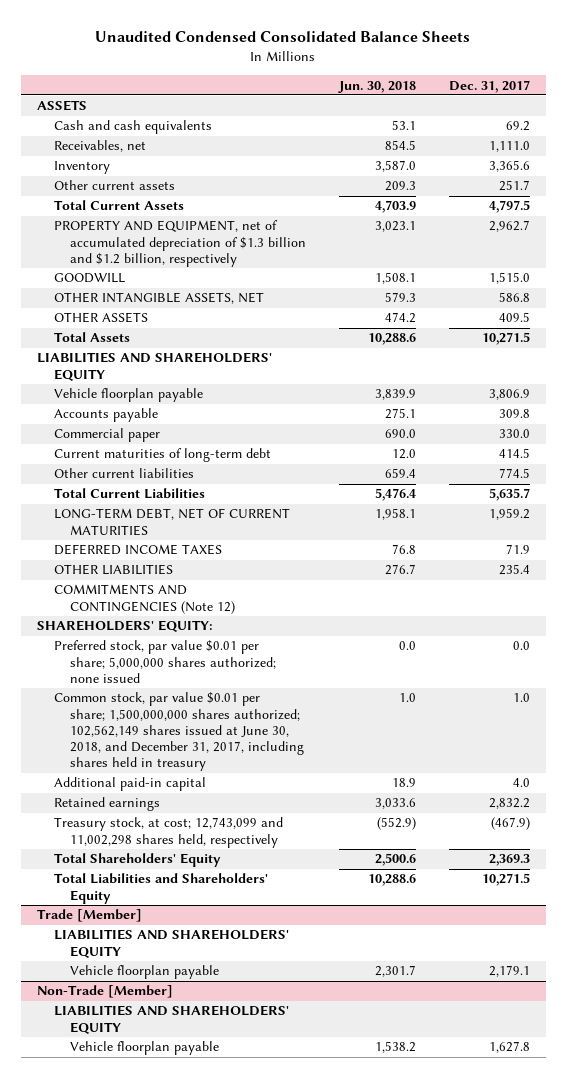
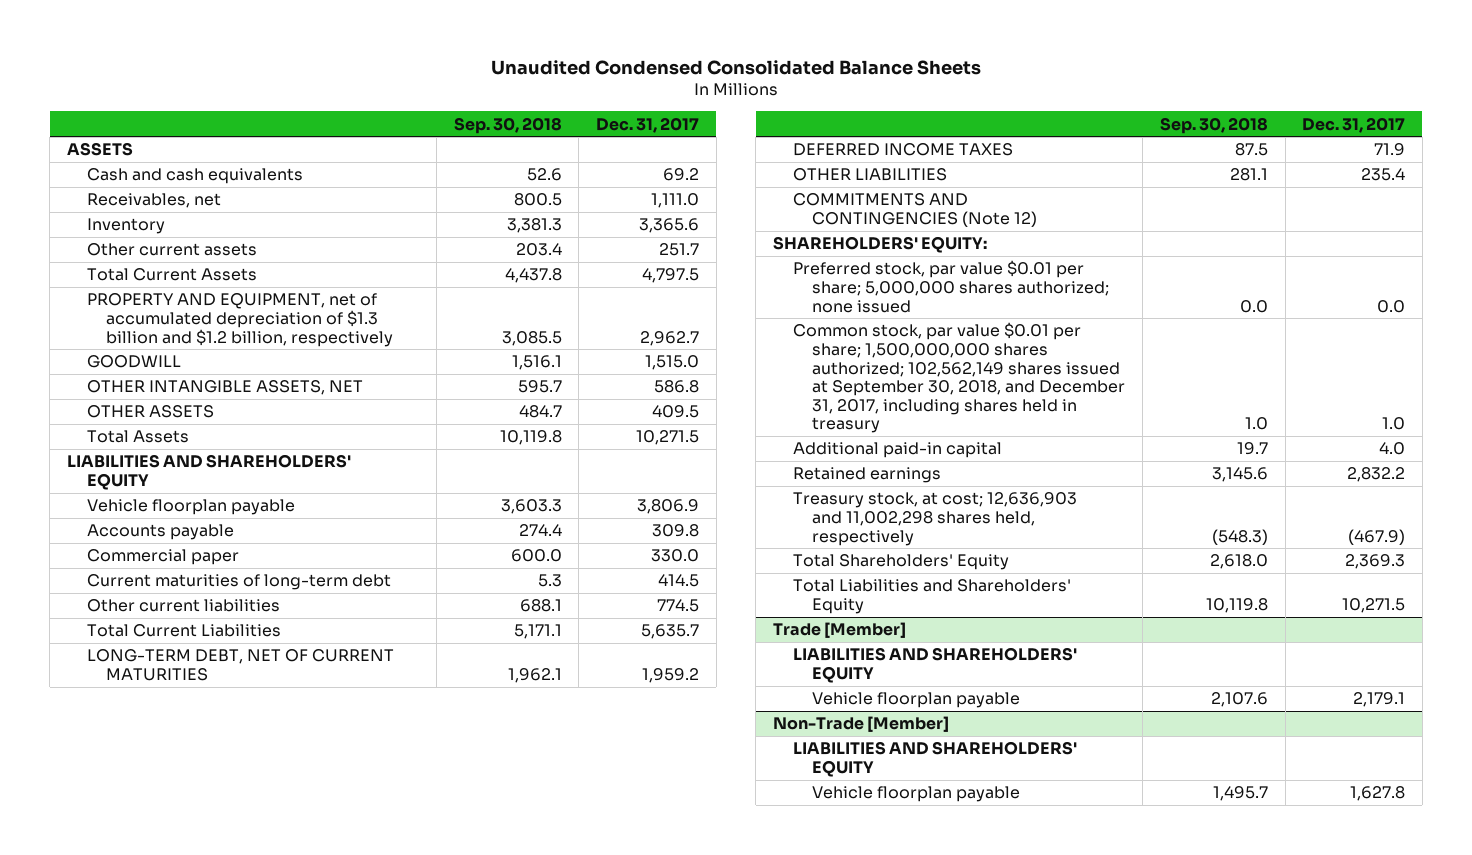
- | Jun. 30, 2018 | Dec. 31, 2017
+ | Sep. 30, 2018 | Dec. 31, 2017
- Common stock, par value $0.01 per share; 1,500,000,000 shares authorized; 102,562,149 shares issued at June 30, 2018, and December 31, 2017, including shares held in treasury | 1.0 | 1.0
+ Common stock, par value $0.01 per share; 1,500,000,000 shares authorized; 102,562,149 shares issued at September 30, 2018, and December 31, 2017, including shares held in treasury | 1.0 | 1.0
- Treasury stock, at cost; 12,743,099 and 11,002,298 shares held, respectively | (552.9) | (467.9)
+ Treasury stock, at cost; 12,636,903 and 11,002,298 shares held, respectively | (548.3) | (467.9)

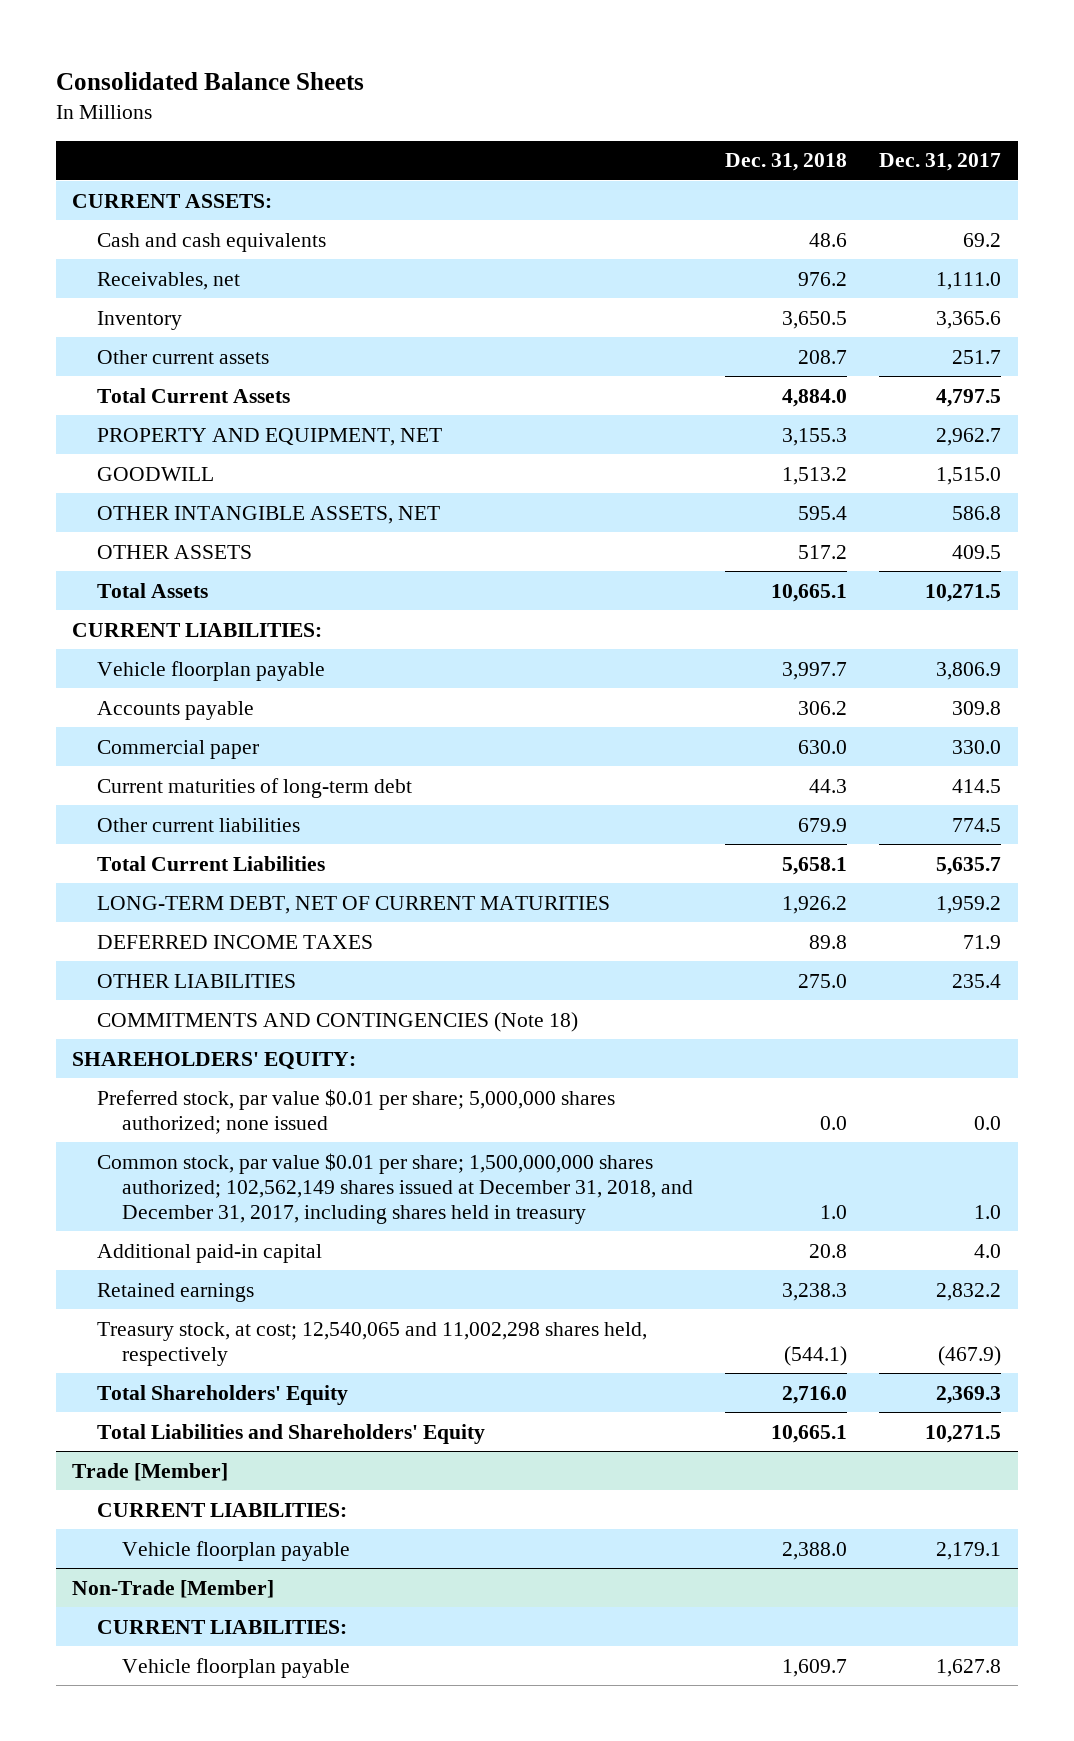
- Unaudited Condensed Consolidated Balance Sheets
+ Consolidated Balance Sheets
- | Sep. 30, 2018 | Dec. 31, 2017
+ | Dec. 31, 2018 | Dec. 31, 2017
- ASSETS
+ CURRENT ASSETS:
- PROPERTY AND EQUIPMENT, net of accumulated depreciation of $1.3 billion and $1.2 billion, respectively | 3,085.5 | 2,962.7
+ PROPERTY AND EQUIPMENT, NET | 3,155.3 | 2,962.7
- LIABILITIES AND SHAREHOLDERS' EQUITY
+ CURRENT LIABILITIES:
- COMMITMENTS AND CONTINGENCIES (Note 12)
+ COMMITMENTS AND CONTINGENCIES (Note 18)
- Common stock, par value $0.01 per share; 1,500,000,000 shares authorized; 102,562,149 shares issued at September 30, 2018, and December 31, 2017, including shares held in treasury | 1.0 | 1.0
+ Common stock, par value $0.01 per share; 1,500,000,000 shares authorized; 102,562,149 shares issued at December 31, 2018, and December 31, 2017, including shares held in treasury | 1.0 | 1.0
- Treasury stock, at cost; 12,636,903 and 11,002,298 shares held, respectively | (548.3) | (467.9)
+ Treasury stock, at cost; 12,540,065 and 11,002,298 shares held, respectively | (544.1) | (467.9)
@ Trade [Member]
- LIABILITIES AND SHAREHOLDERS' EQUITY
+ CURRENT LIABILITIES:
@ Non-Trade [Member]
- LIABILITIES AND SHAREHOLDERS' EQUITY
+ CURRENT LIABILITIES:

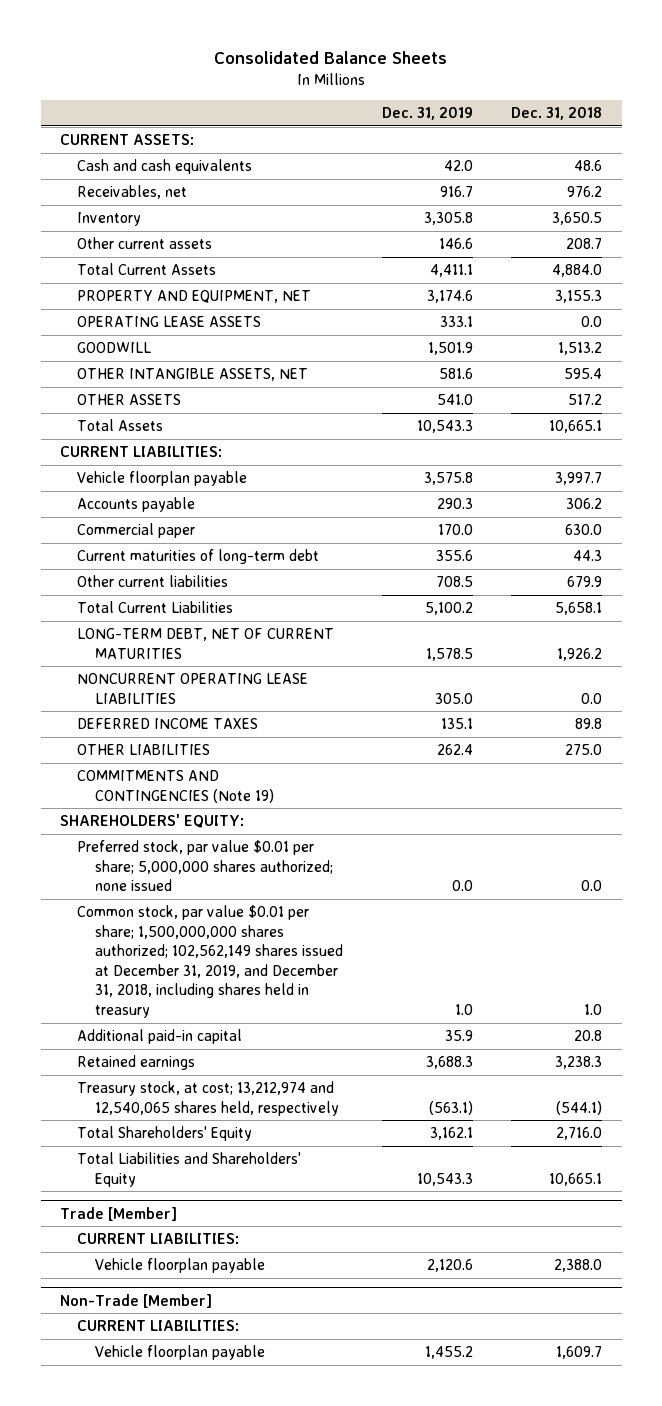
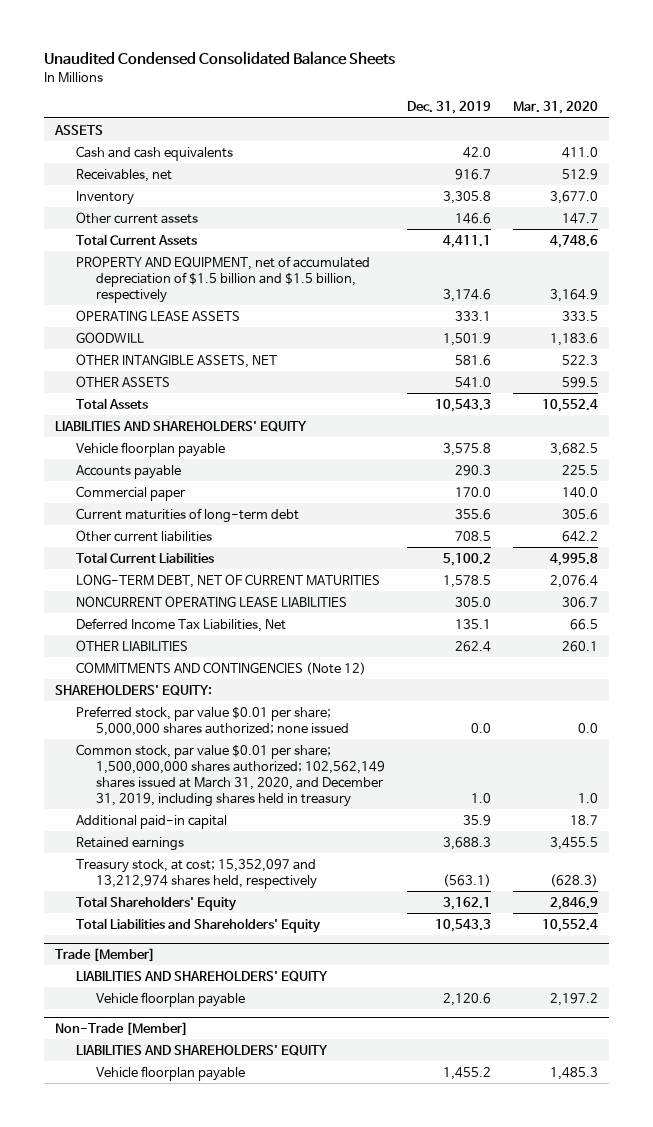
- Consolidated Balance Sheets
+ Unaudited Condensed Consolidated Balance Sheets
- | Dec. 31, 2019 | Dec. 31, 2018
+ | Dec. 31, 2019 | Mar. 31, 2020
- CURRENT ASSETS:
+ ASSETS
- PROPERTY AND EQUIPMENT, NET | 3,174.6 | 3,155.3
+ PROPERTY AND EQUIPMENT, net of accumulated depreciation of $1.5 billion and $1.5 billion, respectively | 3,174.6 | 3,164.9
- CURRENT LIABILITIES:
+ LIABILITIES AND SHAREHOLDERS' EQUITY
- DEFERRED INCOME TAXES | 135.1 | 89.8
+ Deferred Income Tax Liabilities, Net | 135.1 | 66.5
- COMMITMENTS AND CONTINGENCIES (Note 19)
+ COMMITMENTS AND CONTINGENCIES (Note 12)
- Common stock, par value $0.01 per share; 1,500,000,000 shares authorized; 102,562,149 shares issued at December 31, 2019, and December 31, 2018, including shares held in treasury | 1.0 | 1.0
+ Common stock, par value $0.01 per share; 1,500,000,000 shares authorized; 102,562,149 shares issued at March 31, 2020, and December 31, 2019, including shares held in treasury | 1.0 | 1.0
- Treasury stock, at cost; 13,212,974 and 12,540,065 shares held, respectively | (563.1) | (544.1)
+ Treasury stock, at cost; 15,352,097 and 13,212,974 shares held, respectively | (563.1) | (628.3)
@ Trade [Member]
- CURRENT LIABILITIES:
+ LIABILITIES AND SHAREHOLDERS' EQUITY
@ Non-Trade [Member]
- CURRENT LIABILITIES:
+ LIABILITIES AND SHAREHOLDERS' EQUITY

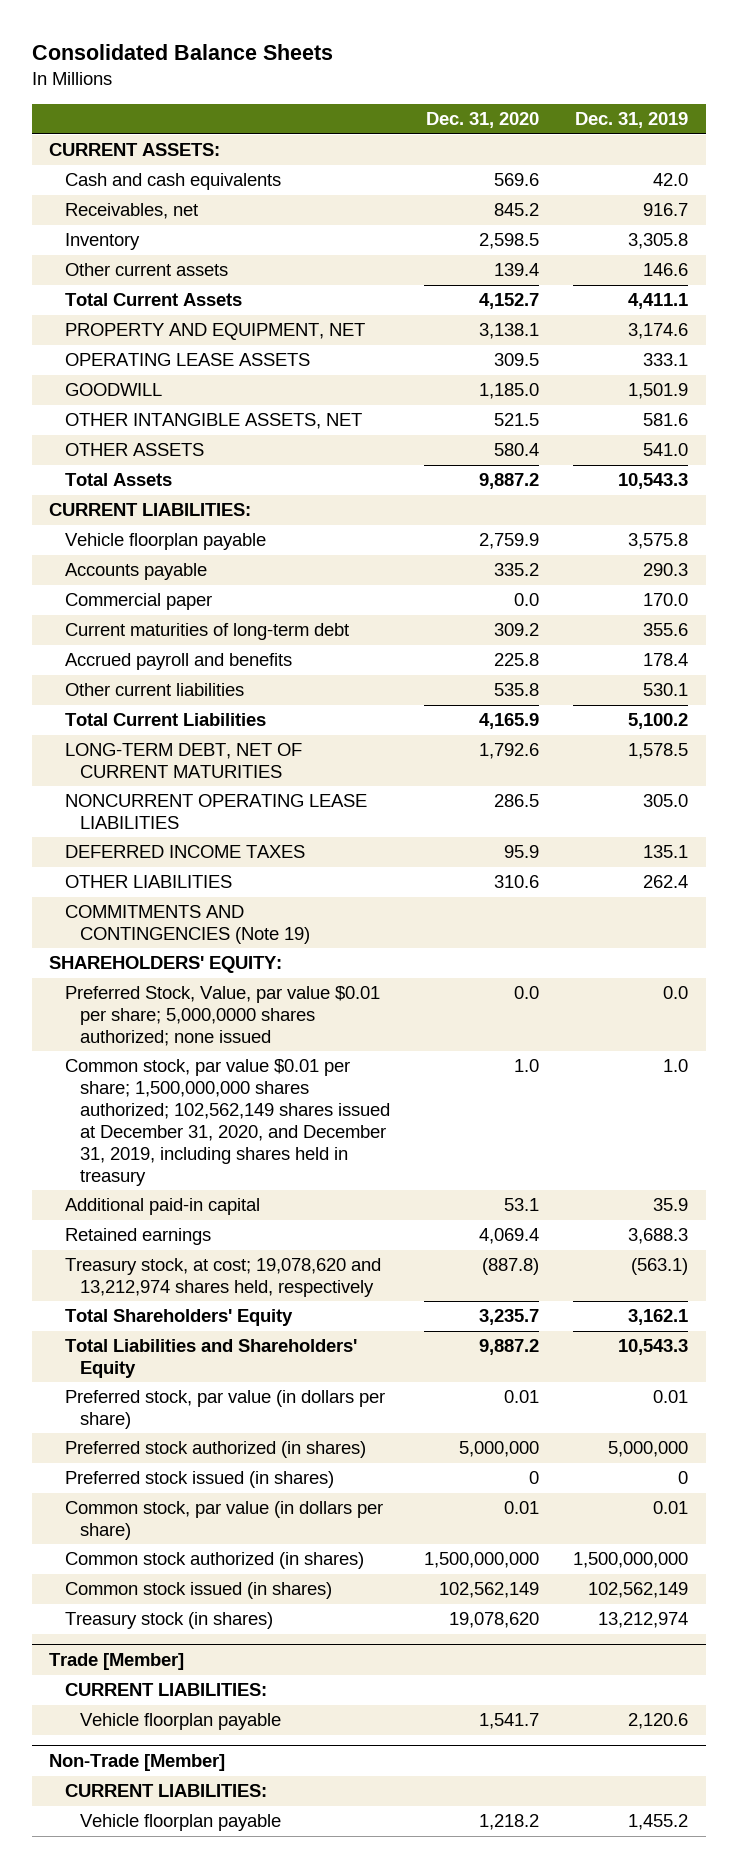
- Unaudited Condensed Consolidated Balance Sheets
+ Consolidated Balance Sheets
- | Dec. 31, 2019 | Mar. 31, 2020
+ | Dec. 31, 2020 | Dec. 31, 2019
- ASSETS
+ CURRENT ASSETS:
- PROPERTY AND EQUIPMENT, net of accumulated depreciation of $1.5 billion and $1.5 billion, respectively | 3,174.6 | 3,164.9
+ PROPERTY AND EQUIPMENT, NET | 3,138.1 | 3,174.6
- LIABILITIES AND SHAREHOLDERS' EQUITY
+ CURRENT LIABILITIES:
- Other current liabilities | 708.5 | 642.2
+ Accrued payroll and benefits | 225.8 | 178.4
+ Other current liabilities | 535.8 | 530.1
- Deferred Income Tax Liabilities, Net | 135.1 | 66.5
+ DEFERRED INCOME TAXES | 95.9 | 135.1
- COMMITMENTS AND CONTINGENCIES (Note 12)
+ COMMITMENTS AND CONTINGENCIES (Note 19)
- Preferred stock, par value $0.01 per share; 5,000,000 shares authorized; none issued | 0.0 | 0.0
- Common stock, par value $0.01 per share; 1,500,000,000 shares authorized; 102,562,149 shares issued at March 31, 2020, and December 31, 2019, including shares held in treasury | 1.0 | 1.0
+ Preferred Stock, Value, par value $0.01 per share; 5,000,0000 shares authorized; none issued | 0.0 | 0.0
+ Common stock, par value $0.01 per share; 1,500,000,000 shares authorized; 102,562,149 shares issued at December 31, 2020, and December 31, 2019, including shares held in treasury | 1.0 | 1.0
- Treasury stock, at cost; 15,352,097 and 13,212,974 shares held, respectively | (563.1) | (628.3)
+ Treasury stock, at cost; 19,078,620 and 13,212,974 shares held, respectively | (887.8) | (563.1)
+ Preferred stock, par value (in dollars per share) | 0.01 | 0.01
+ Preferred stock authorized (in shares) | 5,000,000 | 5,000,000
+ Preferred stock issued (in shares) | 0 | 0
+ Common stock, par value (in dollars per share) | 0.01 | 0.01
+ Common stock authorized (in shares) | 1,500,000,000 | 1,500,000,000
+ Common stock issued (in shares) | 102,562,149 | 102,562,149
+ Treasury stock (in shares) | 19,078,620 | 13,212,974
@ Trade [Member]
- LIABILITIES AND SHAREHOLDERS' EQUITY
+ CURRENT LIABILITIES:
@ Non-Trade [Member]
- LIABILITIES AND SHAREHOLDERS' EQUITY
+ CURRENT LIABILITIES:

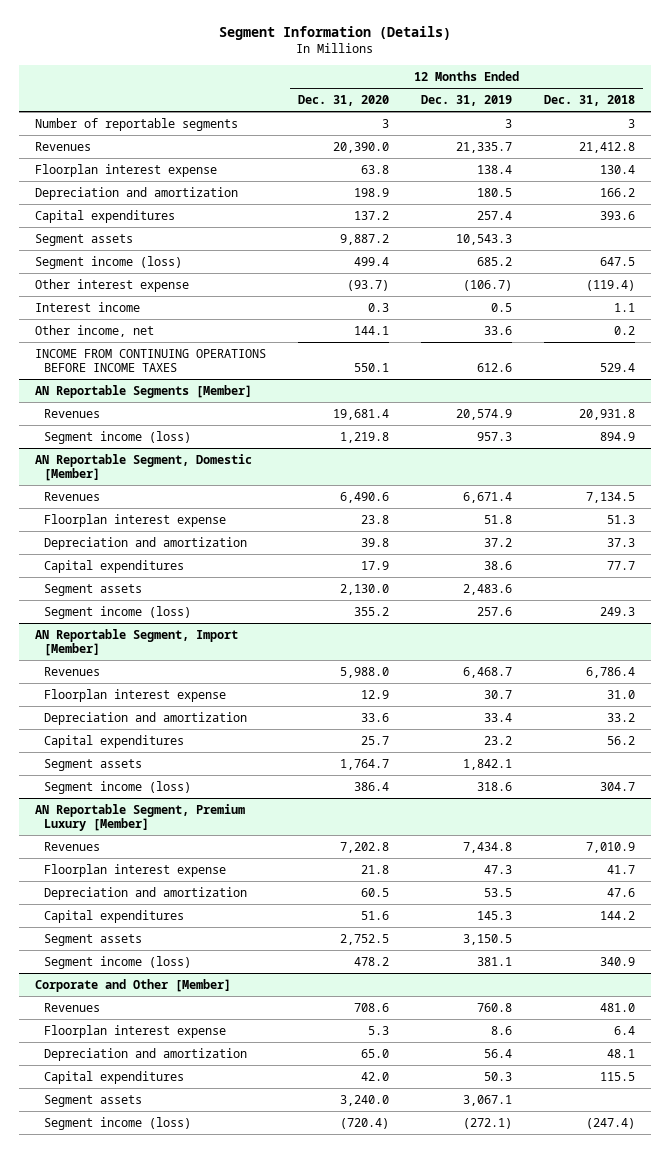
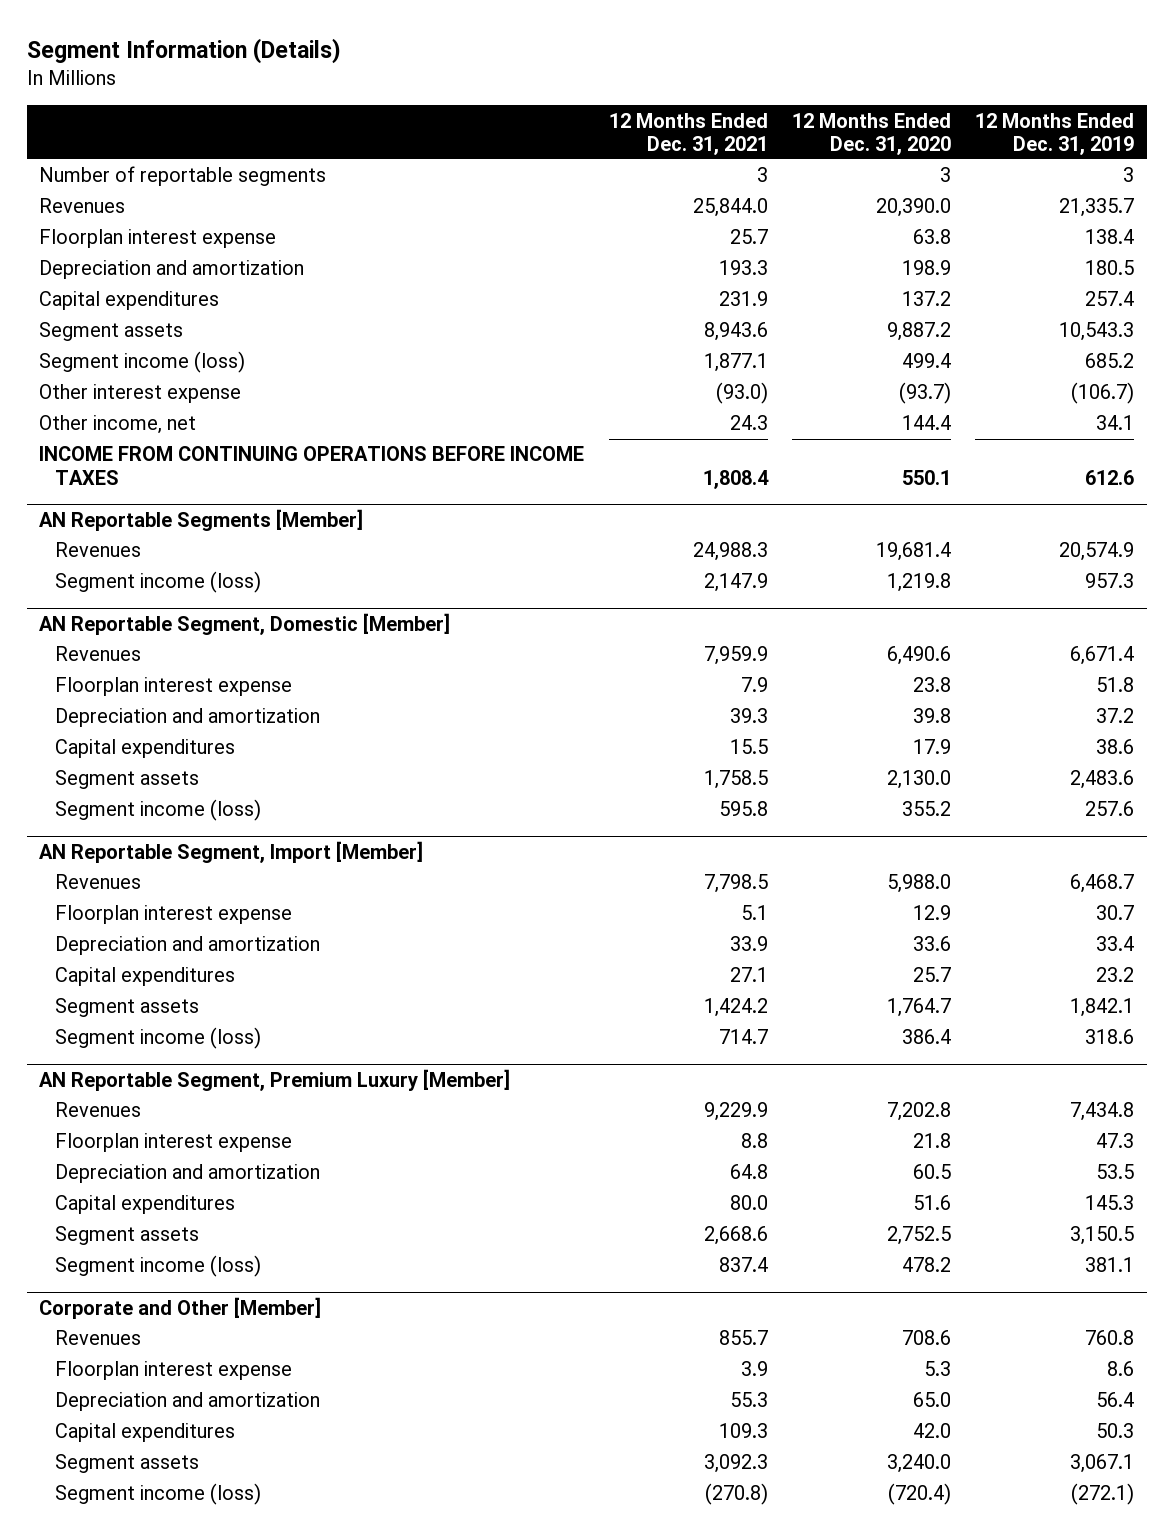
- | 12 Months Ended Dec. 31, 2020 | 12 Months Ended Dec. 31, 2019 | 12 Months Ended Dec. 31, 2018
+ | 12 Months Ended Dec. 31, 2021 | 12 Months Ended Dec. 31, 2020 | 12 Months Ended Dec. 31, 2019
- Interest income | 0.3 | 0.5 | 1.1
- Other income, net | 144.1 | 33.6 | 0.2
+ Other income, net | 24.3 | 144.4 | 34.1

